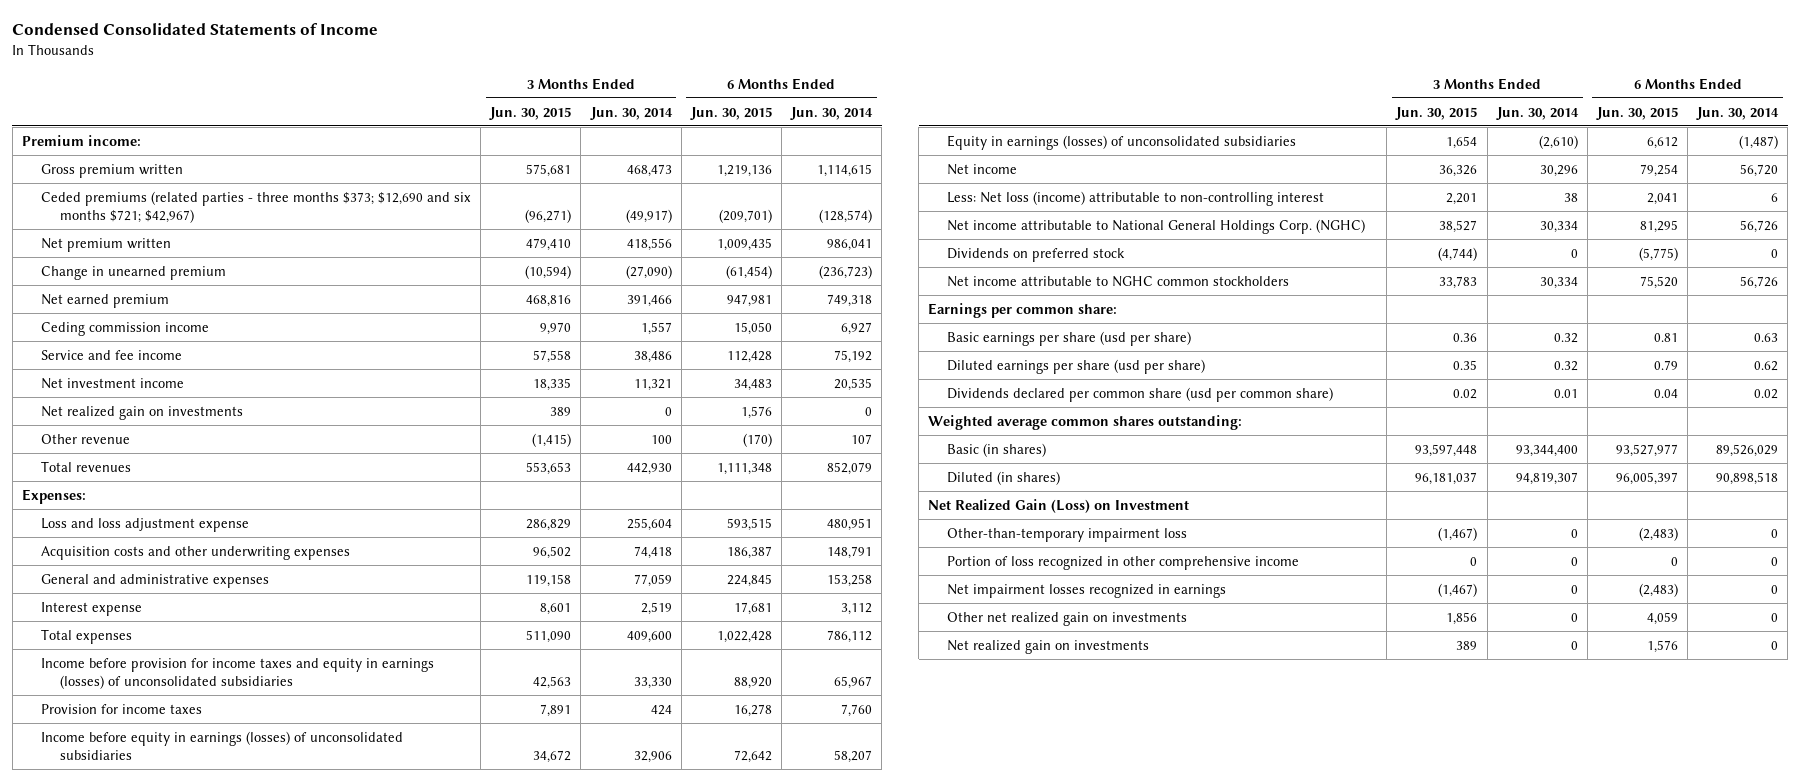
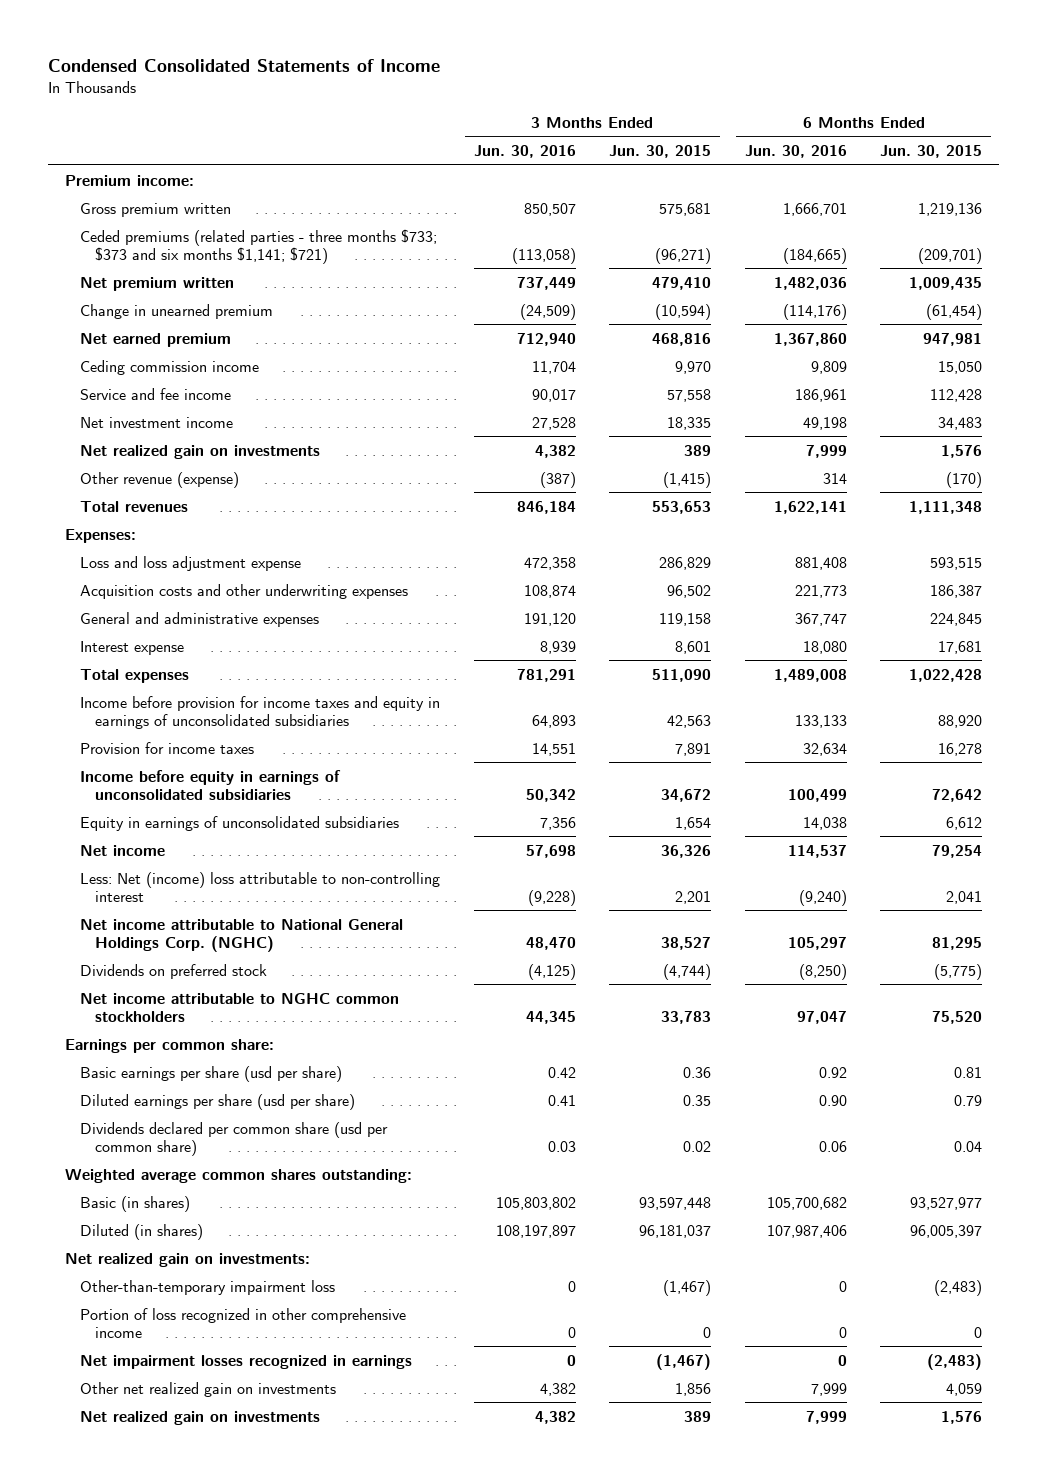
- | 3 Months Ended Jun. 30, 2015 | 3 Months Ended Jun. 30, 2014 | 6 Months Ended Jun. 30, 2015 | 6 Months Ended Jun. 30, 2014
+ | 3 Months Ended Jun. 30, 2016 | 3 Months Ended Jun. 30, 2015 | 6 Months Ended Jun. 30, 2016 | 6 Months Ended Jun. 30, 2015
- Ceded premiums (related parties - three months $373; $12,690 and six months $721; $42,967) | (96,271) | (49,917) | (209,701) | (128,574)
+ Ceded premiums (related parties - three months $733; $373 and six months $1,141; $721) | (113,058) | (96,271) | (184,665) | (209,701)
- Other revenue | (1,415) | 100 | (170) | 107
+ Other revenue (expense) | (387) | (1,415) | 314 | (170)
- Income before provision for income taxes and equity in earnings (losses) of unconsolidated subsidiaries | 42,563 | 33,330 | 88,920 | 65,967
+ Income before provision for income taxes and equity in earnings of unconsolidated subsidiaries | 64,893 | 42,563 | 133,133 | 88,920
- Income before equity in earnings (losses) of unconsolidated subsidiaries | 34,672 | 32,906 | 72,642 | 58,207
- Equity in earnings (losses) of unconsolidated subsidiaries | 1,654 | (2,610) | 6,612 | (1,487)
+ Income before equity in earnings of unconsolidated subsidiaries | 50,342 | 34,672 | 100,499 | 72,642
+ Equity in earnings of unconsolidated subsidiaries | 7,356 | 1,654 | 14,038 | 6,612
- Less: Net loss (income) attributable to non-controlling interest | 2,201 | 38 | 2,041 | 6
+ Less: Net (income) loss attributable to non-controlling interest | (9,228) | 2,201 | (9,240) | 2,041
- Net Realized Gain (Loss) on Investment
+ Net realized gain on investments:

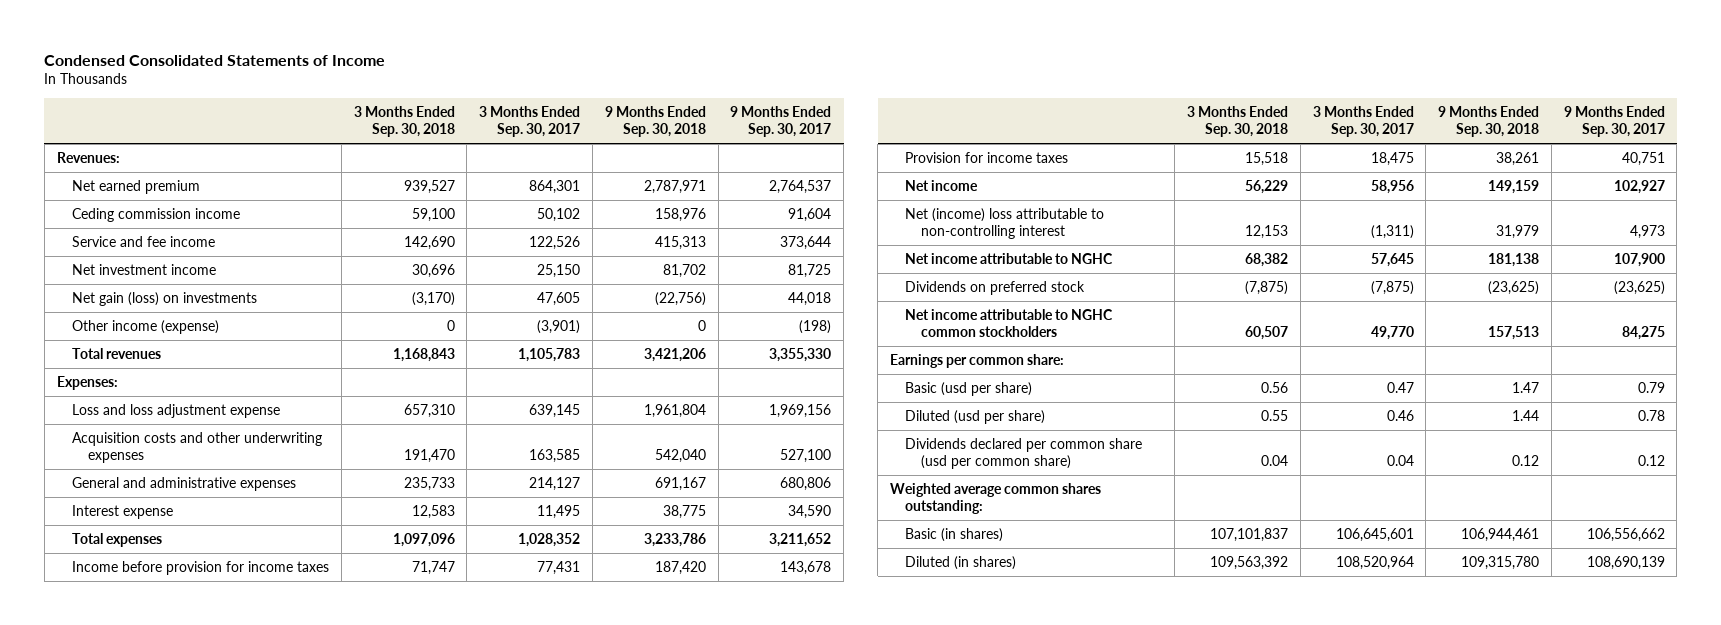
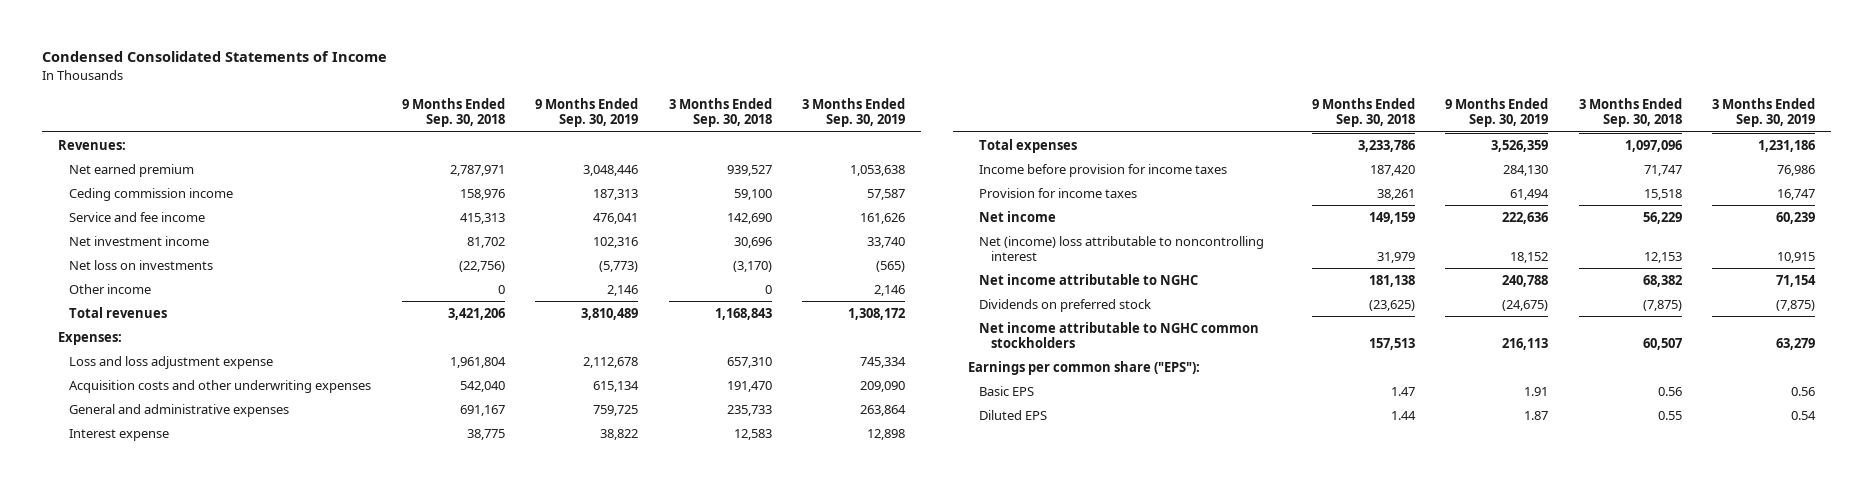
- | 3 Months Ended Sep. 30, 2018 | 3 Months Ended Sep. 30, 2017 | 9 Months Ended Sep. 30, 2018 | 9 Months Ended Sep. 30, 2017
+ | 9 Months Ended Sep. 30, 2018 | 9 Months Ended Sep. 30, 2019 | 3 Months Ended Sep. 30, 2018 | 3 Months Ended Sep. 30, 2019
- Net gain (loss) on investments | (3,170) | 47,605 | (22,756) | 44,018
- Other income (expense) | 0 | (3,901) | 0 | (198)
+ Net loss on investments | (22,756) | (5,773) | (3,170) | (565)
+ Other income | 0 | 2,146 | 0 | 2,146
- Net (income) loss attributable to non-controlling interest | 12,153 | (1,311) | 31,979 | 4,973
+ Net (income) loss attributable to noncontrolling interest | 31,979 | 18,152 | 12,153 | 10,915
- Earnings per common share:
- Basic (usd per share) | 0.56 | 0.47 | 1.47 | 0.79
- Diluted (usd per share) | 0.55 | 0.46 | 1.44 | 0.78
- Dividends declared per common share (usd per common share) | 0.04 | 0.04 | 0.12 | 0.12
- Weighted average common shares outstanding:
- Basic (in shares) | 107,101,837 | 106,645,601 | 106,944,461 | 106,556,662
- Diluted (in shares) | 109,563,392 | 108,520,964 | 109,315,780 | 108,690,139
+ Earnings per common share ("EPS"):
+ Basic EPS | 1.47 | 1.91 | 0.56 | 0.56
+ Diluted EPS | 1.44 | 1.87 | 0.55 | 0.54

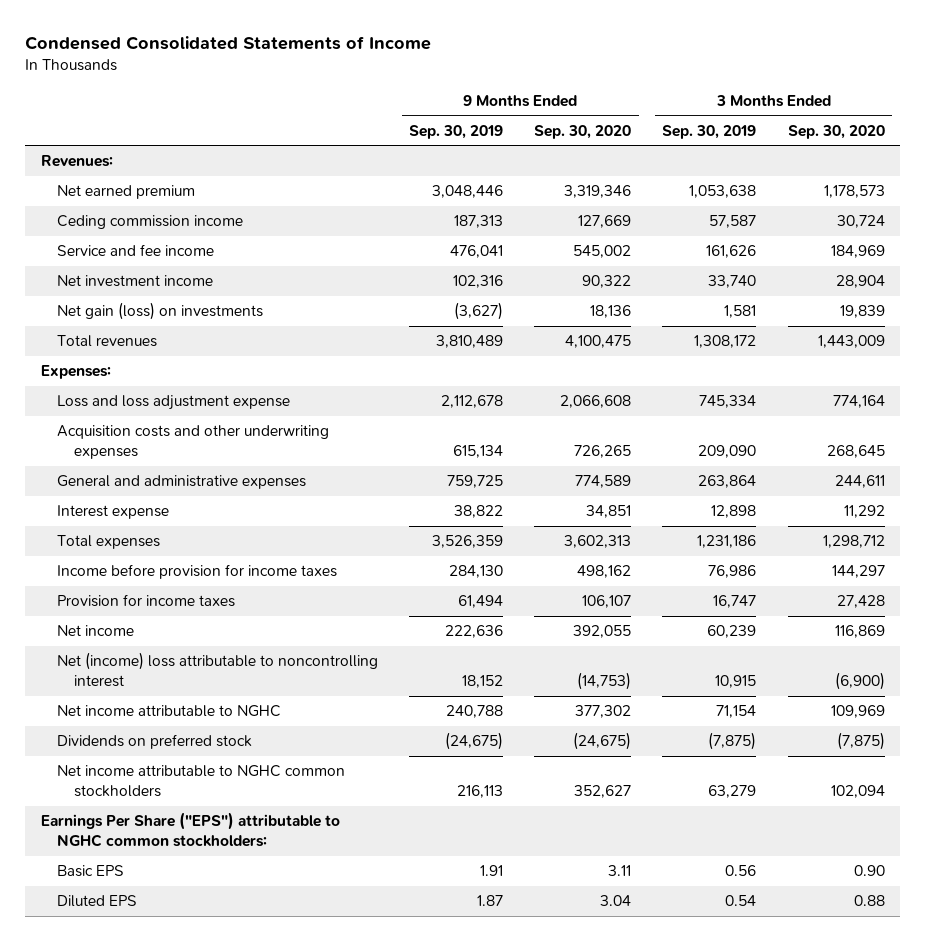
- | 9 Months Ended Sep. 30, 2018 | 9 Months Ended Sep. 30, 2019 | 3 Months Ended Sep. 30, 2018 | 3 Months Ended Sep. 30, 2019
+ | 9 Months Ended Sep. 30, 2019 | 9 Months Ended Sep. 30, 2020 | 3 Months Ended Sep. 30, 2019 | 3 Months Ended Sep. 30, 2020
- Net loss on investments | (22,756) | (5,773) | (3,170) | (565)
- Other income | 0 | 2,146 | 0 | 2,146
+ Net gain (loss) on investments | (3,627) | 18,136 | 1,581 | 19,839
- Earnings per common share ("EPS"):
+ Earnings Per Share ("EPS") attributable to NGHC common stockholders:

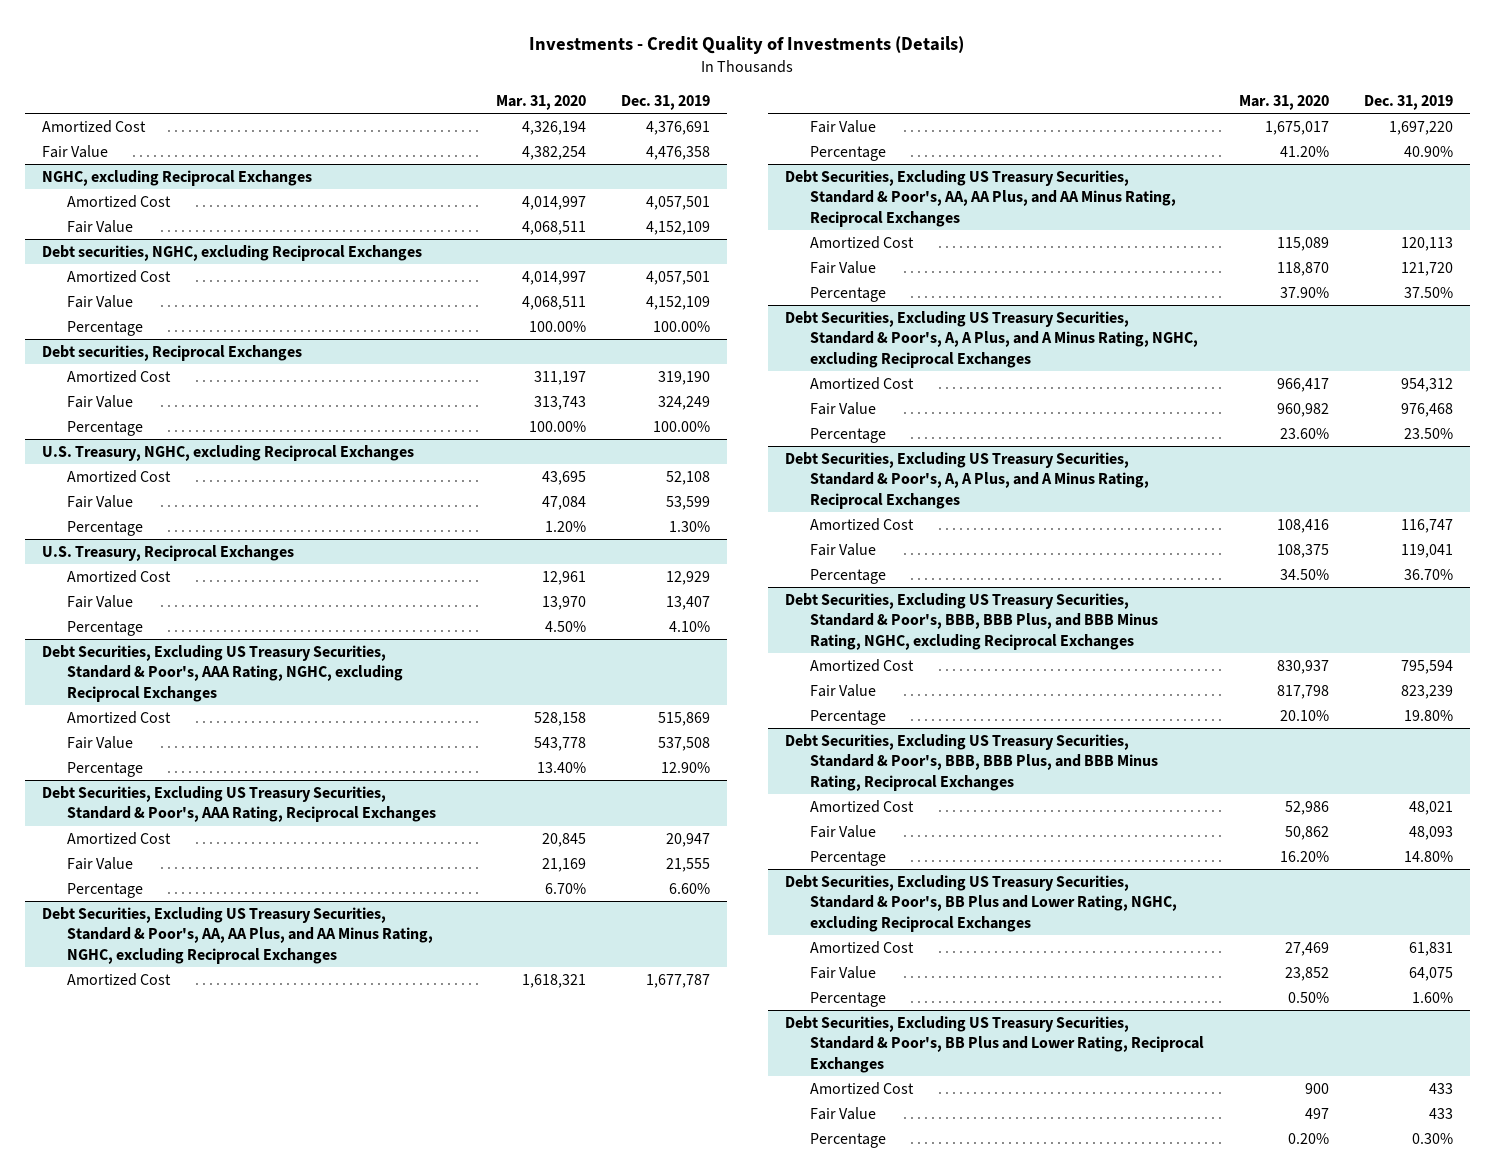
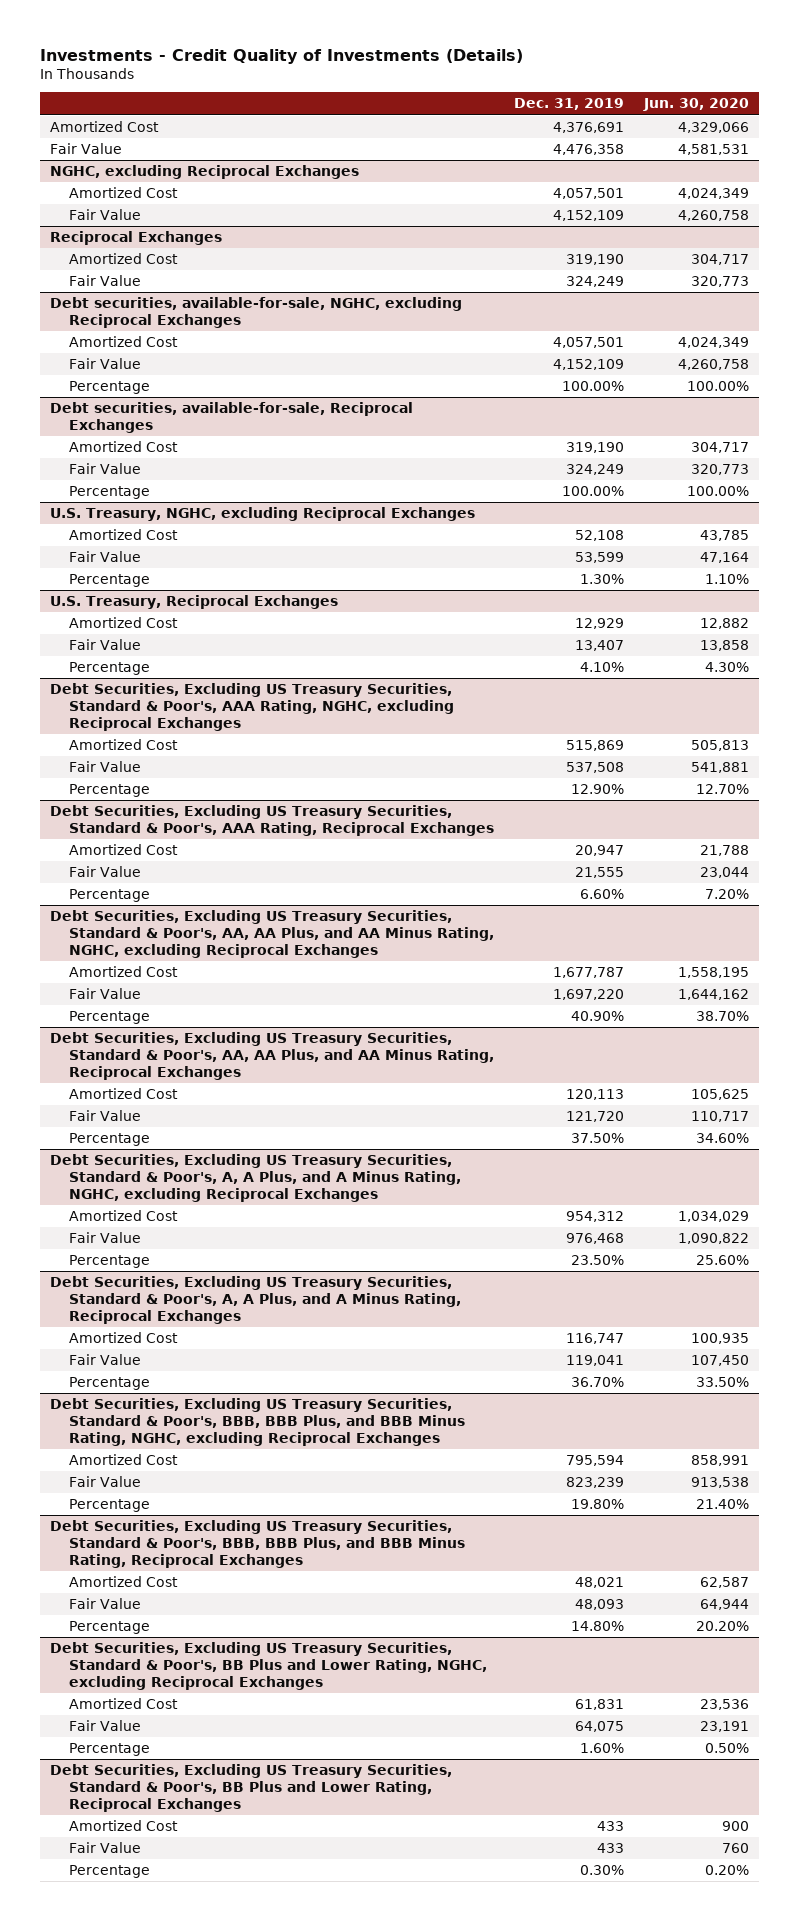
- | Mar. 31, 2020 | Dec. 31, 2019
+ | Dec. 31, 2019 | Jun. 30, 2020
- Debt securities, NGHC, excluding Reciprocal Exchanges
+ Reciprocal Exchanges
+ Amortized Cost | 319,190 | 304,717
+ Fair Value | 324,249 | 320,773
+ Debt securities, available-for-sale, NGHC, excluding Reciprocal Exchanges
- Debt securities, Reciprocal Exchanges
+ Debt securities, available-for-sale, Reciprocal Exchanges

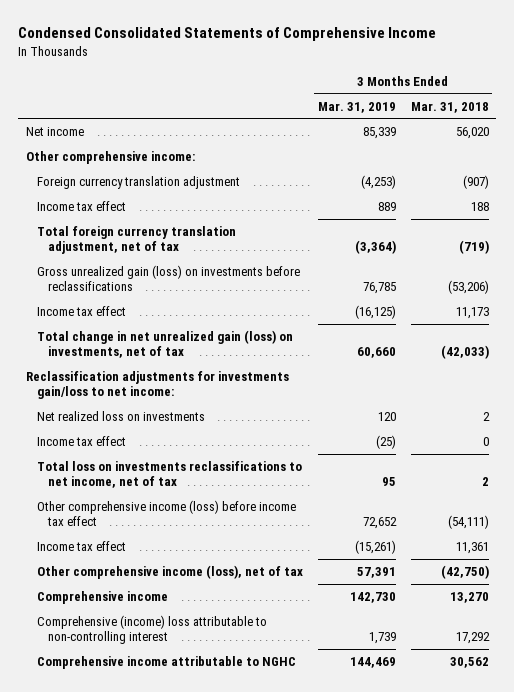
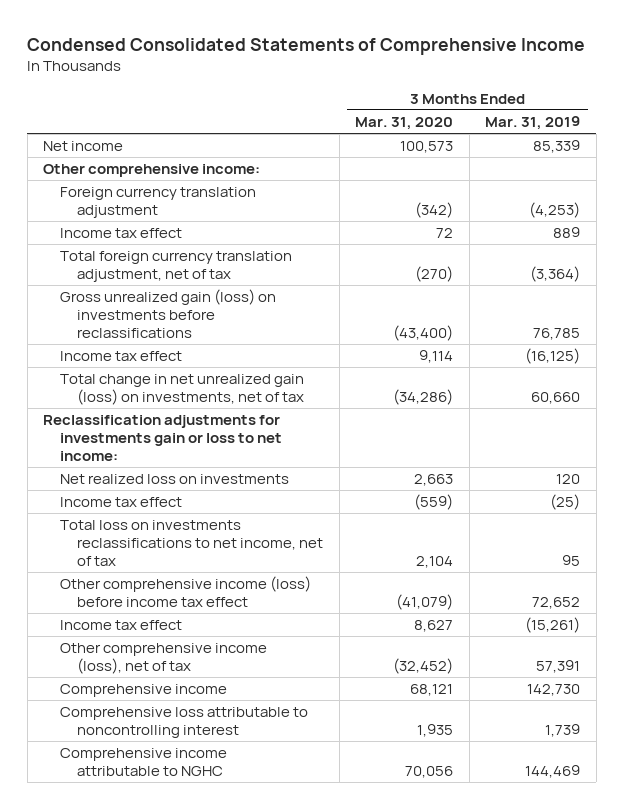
- | 3 Months Ended Mar. 31, 2019 | 3 Months Ended Mar. 31, 2018
+ | 3 Months Ended Mar. 31, 2020 | 3 Months Ended Mar. 31, 2019
- Reclassification adjustments for investments gain/loss to net income:
+ Reclassification adjustments for investments gain or loss to net income:
- Comprehensive (income) loss attributable to non-controlling interest | 1,739 | 17,292
+ Comprehensive loss attributable to noncontrolling interest | 1,935 | 1,739

